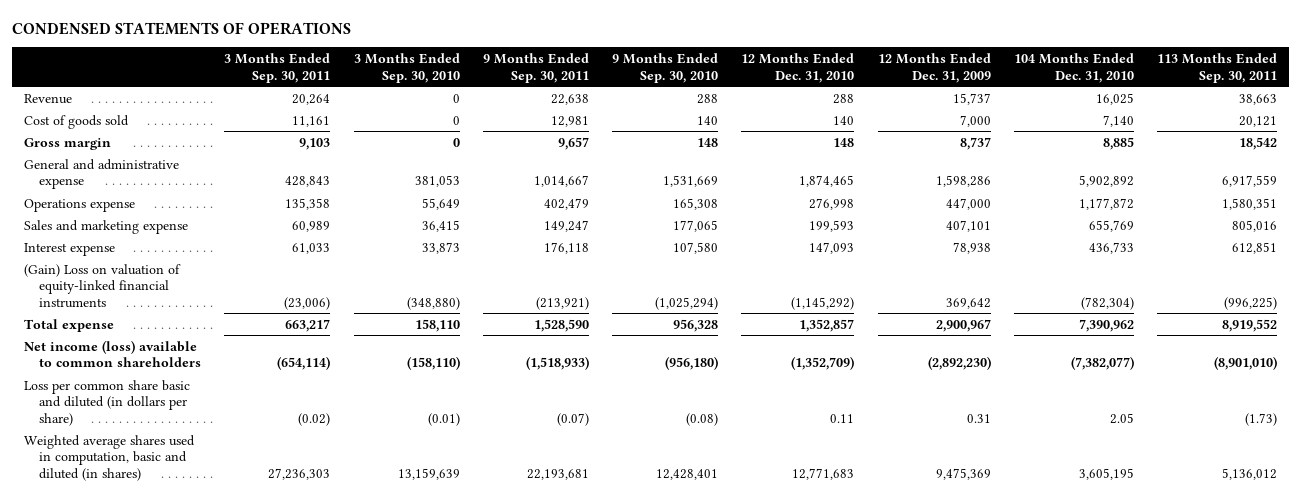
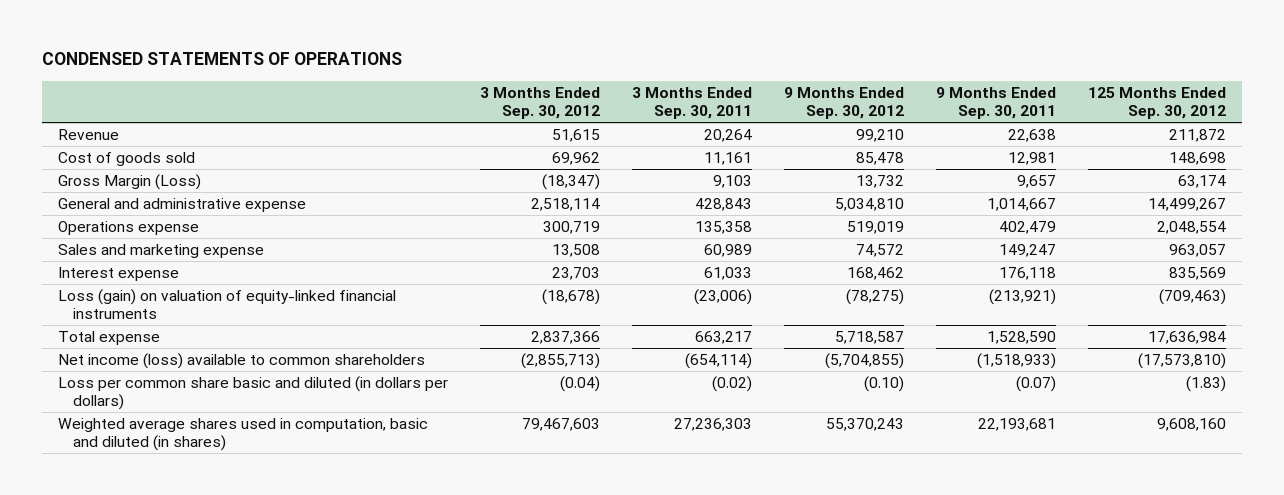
- | 3 Months Ended Sep. 30, 2011 | 3 Months Ended Sep. 30, 2010 | 9 Months Ended Sep. 30, 2011 | 9 Months Ended Sep. 30, 2010 | 12 Months Ended Dec. 31, 2010 | 12 Months Ended Dec. 31, 2009 | 104 Months Ended Dec. 31, 2010 | 113 Months Ended Sep. 30, 2011
+ | 3 Months Ended Sep. 30, 2012 | 3 Months Ended Sep. 30, 2011 | 9 Months Ended Sep. 30, 2012 | 9 Months Ended Sep. 30, 2011 | 125 Months Ended Sep. 30, 2012
- Gross margin | 9,103 | 0 | 9,657 | 148 | 148 | 8,737 | 8,885 | 18,542
+ Gross Margin (Loss) | (18,347) | 9,103 | 13,732 | 9,657 | 63,174
- (Gain) Loss on valuation of equity-linked financial instruments | (23,006) | (348,880) | (213,921) | (1,025,294) | (1,145,292) | 369,642 | (782,304) | (996,225)
+ Loss (gain) on valuation of equity-linked financial instruments | (18,678) | (23,006) | (78,275) | (213,921) | (709,463)
- Loss per common share basic and diluted (in dollars per share) | (0.02) | (0.01) | (0.07) | (0.08) | 0.11 | 0.31 | 2.05 | (1.73)
+ Loss per common share basic and diluted (in dollars per dollars) | (0.04) | (0.02) | (0.10) | (0.07) | (1.83)

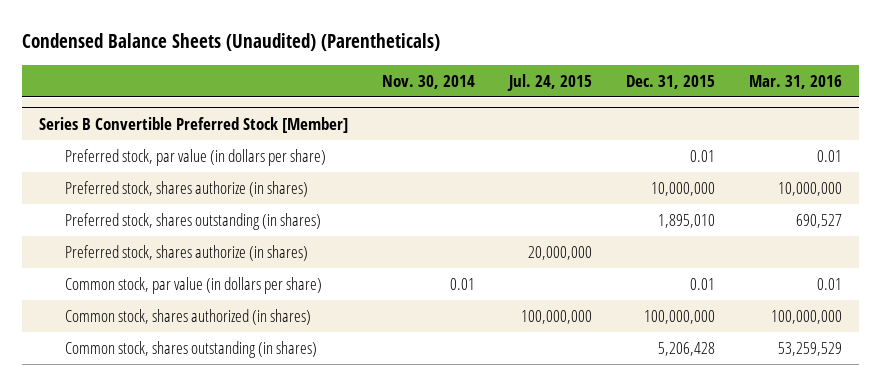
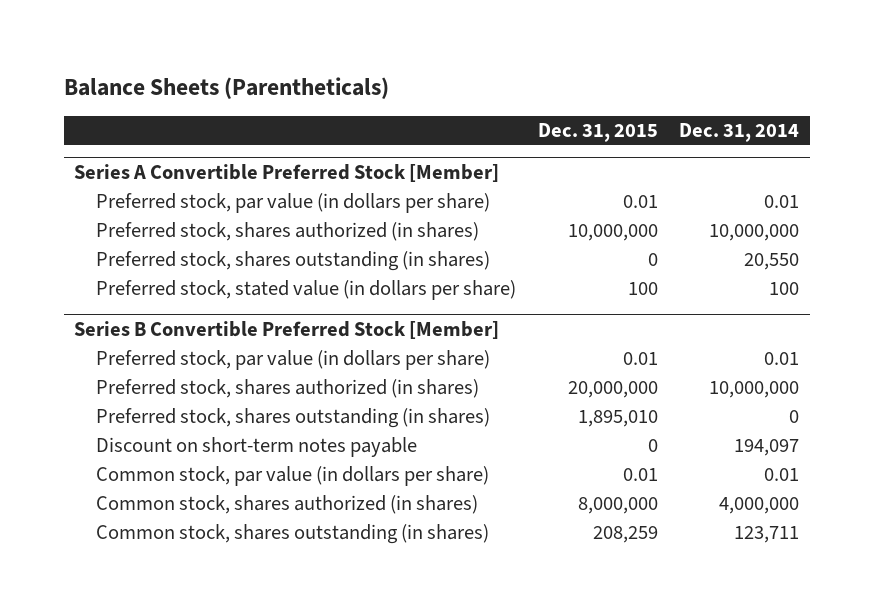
- Condensed Balance Sheets (Unaudited) (Parentheticals)
+ Balance Sheets (Parentheticals)
- | Nov. 30, 2014 | Jul. 24, 2015 | Dec. 31, 2015 | Mar. 31, 2016
+ | Dec. 31, 2015 | Dec. 31, 2014
+ Series A Convertible Preferred Stock [Member]
+ Preferred stock, par value (in dollars per share) | 0.01 | 0.01
+ Preferred stock, shares authorized (in shares) | 10,000,000 | 10,000,000
+ Preferred stock, shares outstanding (in shares) | 0 | 20,550
+ Preferred stock, stated value (in dollars per share) | 100 | 100
@ Series B Convertible Preferred Stock [Member]
- Preferred stock, shares authorize (in shares) | | | 10,000,000 | 10,000,000
+ Preferred stock, shares authorized (in shares) | 20,000,000 | 10,000,000
- Preferred stock, shares authorize (in shares) | | 20,000,000 | |
+ Discount on short-term notes payable | 0 | 194,097
- Common stock, shares authorized (in shares) | | 100,000,000 | 100,000,000 | 100,000,000
- Common stock, shares outstanding (in shares) | | | 5,206,428 | 53,259,529
+ Common stock, shares authorized (in shares) | 8,000,000 | 4,000,000
+ Common stock, shares outstanding (in shares) | 208,259 | 123,711

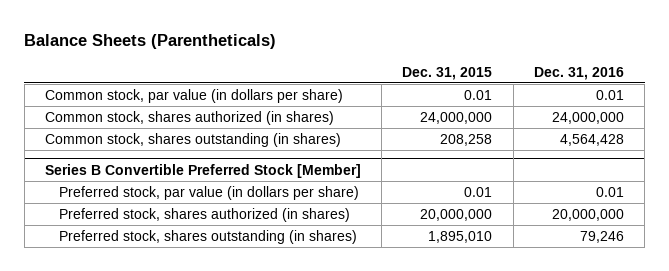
- | Dec. 31, 2015 | Dec. 31, 2014
+ | Dec. 31, 2015 | Dec. 31, 2016
- Series A Convertible Preferred Stock [Member]
- Preferred stock, par value (in dollars per share) | 0.01 | 0.01
- Preferred stock, shares authorized (in shares) | 10,000,000 | 10,000,000
- Preferred stock, shares outstanding (in shares) | 0 | 20,550
- Preferred stock, stated value (in dollars per share) | 100 | 100
+ Common stock, par value (in dollars per share) | 0.01 | 0.01
+ Common stock, shares authorized (in shares) | 24,000,000 | 24,000,000
+ Common stock, shares outstanding (in shares) | 208,258 | 4,564,428
@ Series B Convertible Preferred Stock [Member]
- Discount on short-term notes payable | 0 | 194,097
- Common stock, par value (in dollars per share) | 0.01 | 0.01
- Common stock, shares authorized (in shares) | 8,000,000 | 4,000,000
- Common stock, shares outstanding (in shares) | 208,259 | 123,711

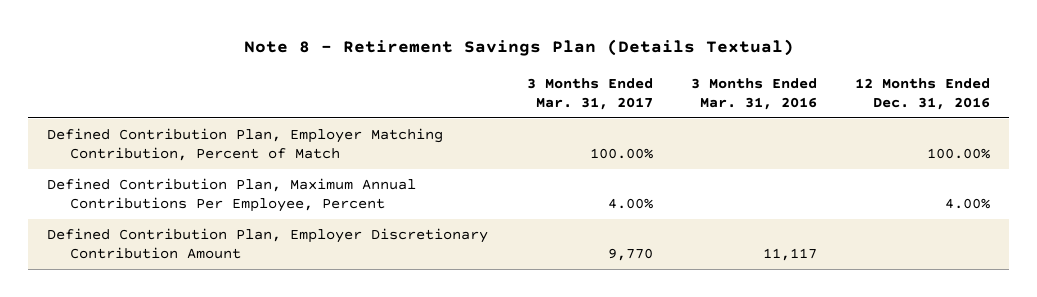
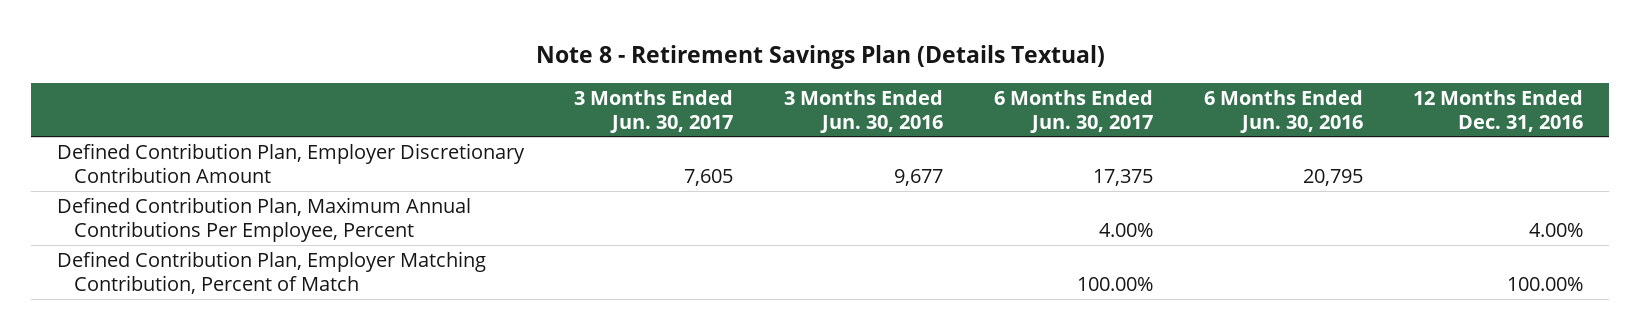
- | 3 Months Ended Mar. 31, 2017 | 3 Months Ended Mar. 31, 2016 | 12 Months Ended Dec. 31, 2016
+ | 3 Months Ended Jun. 30, 2017 | 3 Months Ended Jun. 30, 2016 | 6 Months Ended Jun. 30, 2017 | 6 Months Ended Jun. 30, 2016 | 12 Months Ended Dec. 31, 2016
moved down: Defined Contribution Plan, Maximum Annual Contributions Per Employee, Percent | | | 4.00% | | 4.00%
moved down: Defined Contribution Plan, Employer Matching Contribution, Percent of Match | | | 100.00% | | 100.00%

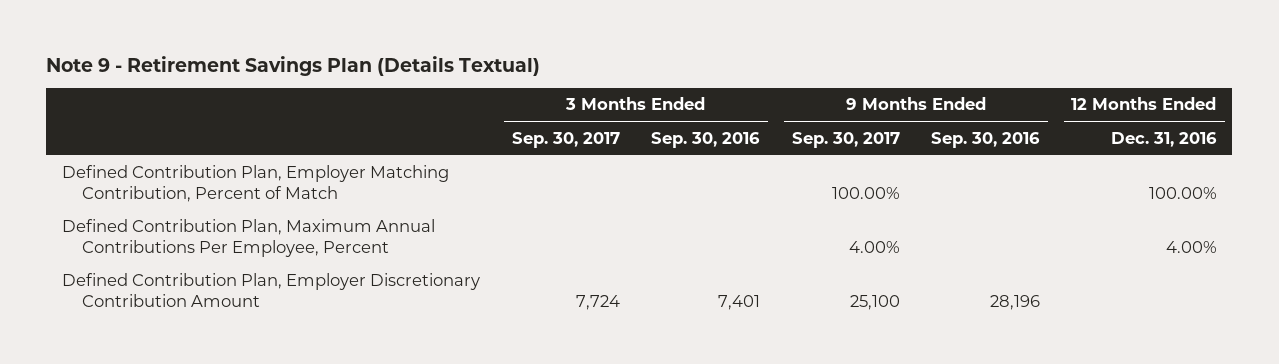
- Note 8 - Retirement Savings Plan (Details Textual)
+ Note 9 - Retirement Savings Plan (Details Textual)
- | 3 Months Ended Jun. 30, 2017 | 3 Months Ended Jun. 30, 2016 | 6 Months Ended Jun. 30, 2017 | 6 Months Ended Jun. 30, 2016 | 12 Months Ended Dec. 31, 2016
+ | 3 Months Ended Sep. 30, 2017 | 3 Months Ended Sep. 30, 2016 | 9 Months Ended Sep. 30, 2017 | 9 Months Ended Sep. 30, 2016 | 12 Months Ended Dec. 31, 2016
moved down: Defined Contribution Plan, Maximum Annual Contributions Per Employee, Percent | | | 4.00% | | 4.00%
moved down: Defined Contribution Plan, Employer Discretionary Contribution Amount | 7,724 | 7,401 | 25,100 | 28,196 |

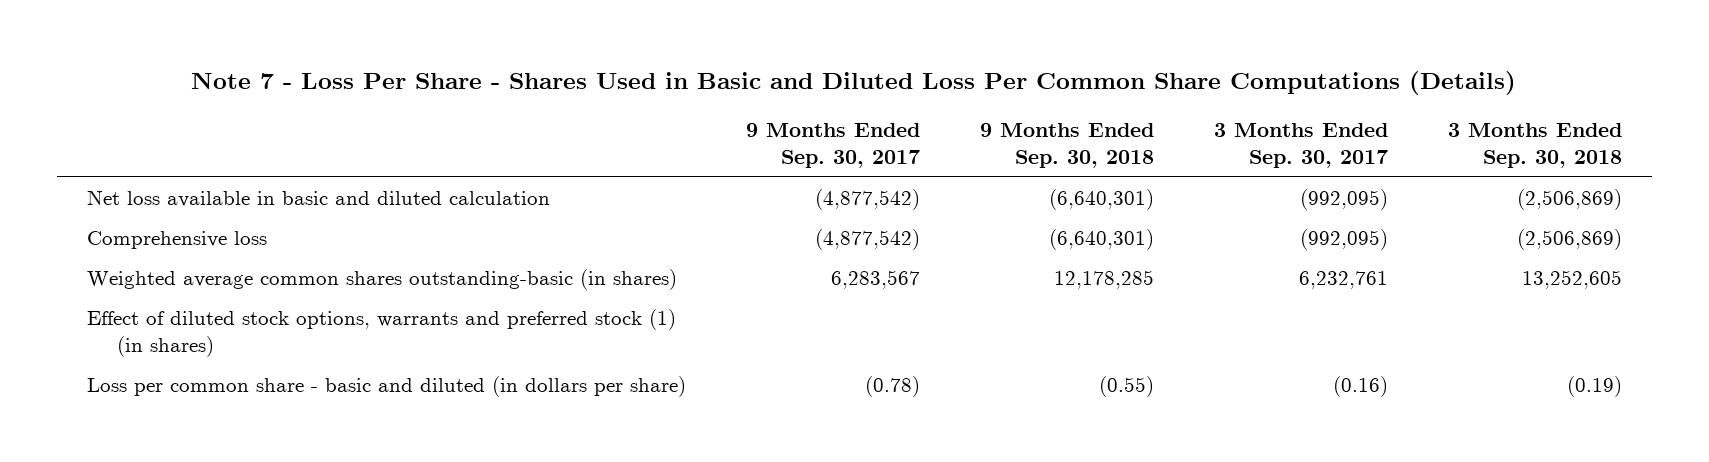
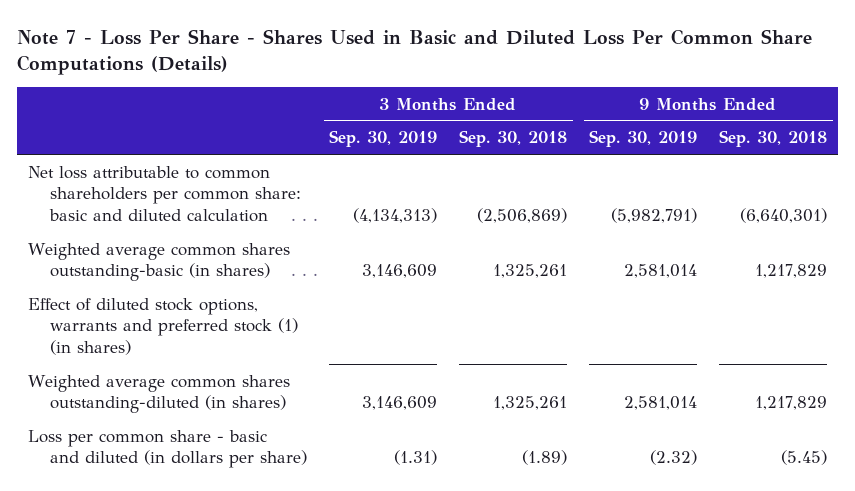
- | 9 Months Ended Sep. 30, 2017 | 9 Months Ended Sep. 30, 2018 | 3 Months Ended Sep. 30, 2017 | 3 Months Ended Sep. 30, 2018
+ | 3 Months Ended Sep. 30, 2019 | 3 Months Ended Sep. 30, 2018 | 9 Months Ended Sep. 30, 2019 | 9 Months Ended Sep. 30, 2018
- Net loss available in basic and diluted calculation | (4,877,542) | (6,640,301) | (992,095) | (2,506,869)
- Comprehensive loss | (4,877,542) | (6,640,301) | (992,095) | (2,506,869)
- Weighted average common shares outstanding-basic (in shares) | 6,283,567 | 12,178,285 | 6,232,761 | 13,252,605
+ Net loss attributable to common shareholders per common share: basic and diluted calculation | (4,134,313) | (2,506,869) | (5,982,791) | (6,640,301)
+ Weighted average common shares outstanding-basic (in shares) | 3,146,609 | 1,325,261 | 2,581,014 | 1,217,829
- Loss per common share - basic and diluted (in dollars per share) | (0.78) | (0.55) | (0.16) | (0.19)
+ Weighted average common shares outstanding-diluted (in shares) | 3,146,609 | 1,325,261 | 2,581,014 | 1,217,829
+ Loss per common share - basic and diluted (in dollars per share) | (1.31) | (1.89) | (2.32) | (5.45)

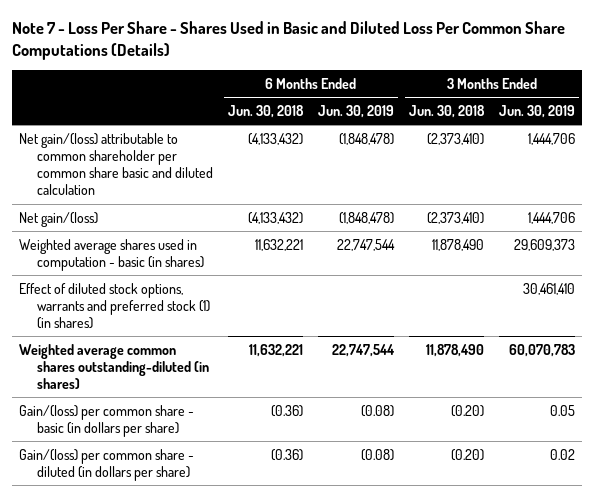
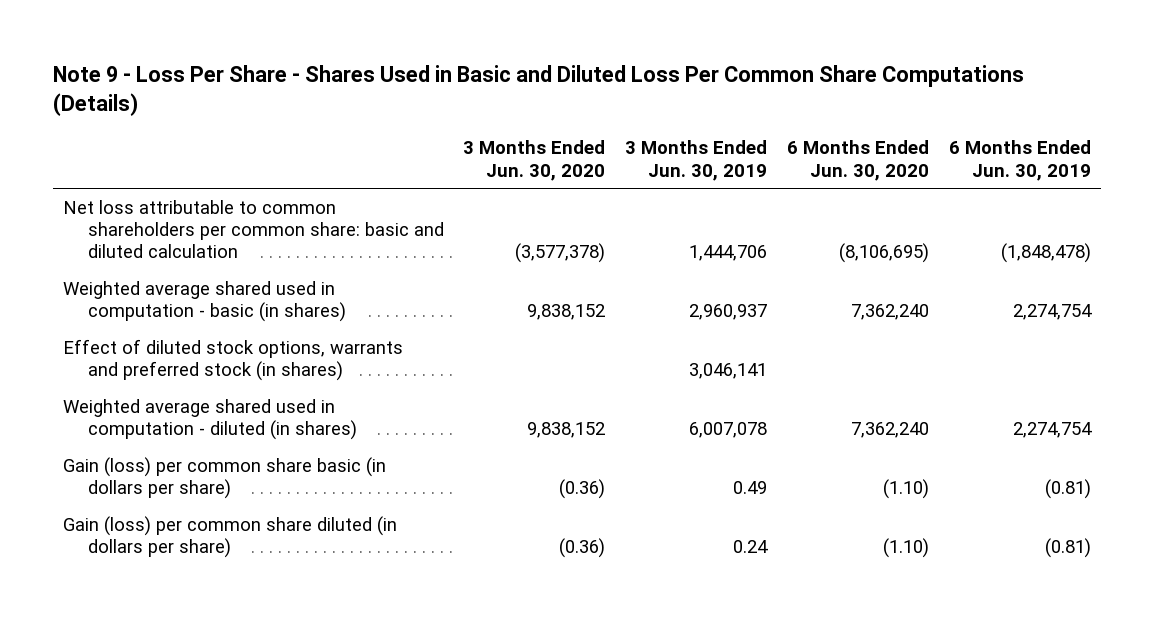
- Note 7 - Loss Per Share - Shares Used in Basic and Diluted Loss Per Common Share Computations (Details)
+ Note 9 - Loss Per Share - Shares Used in Basic and Diluted Loss Per Common Share Computations (Details)
- | 6 Months Ended Jun. 30, 2018 | 6 Months Ended Jun. 30, 2019 | 3 Months Ended Jun. 30, 2018 | 3 Months Ended Jun. 30, 2019
+ | 3 Months Ended Jun. 30, 2020 | 3 Months Ended Jun. 30, 2019 | 6 Months Ended Jun. 30, 2020 | 6 Months Ended Jun. 30, 2019
- Net gain/(loss) attributable to common shareholder per common share basic and diluted calculation | (4,133,432) | (1,848,478) | (2,373,410) | 1,444,706
- Net gain/(loss) | (4,133,432) | (1,848,478) | (2,373,410) | 1,444,706
- Weighted average shares used in computation - basic (in shares) | 11,632,221 | 22,747,544 | 11,878,490 | 29,609,373
- Effect of diluted stock options, warrants and preferred stock (1) (in shares) | | | | 30,461,410
- Weighted average common shares outstanding-diluted (in shares) | 11,632,221 | 22,747,544 | 11,878,490 | 60,070,783
- Gain/(loss) per common share - basic (in dollars per share) | (0.36) | (0.08) | (0.20) | 0.05
- Gain/(loss) per common share - diluted (in dollars per share) | (0.36) | (0.08) | (0.20) | 0.02
+ Net loss attributable to common shareholders per common share: basic and diluted calculation | (3,577,378) | 1,444,706 | (8,106,695) | (1,848,478)
+ Weighted average shared used in computation - basic (in shares) | 9,838,152 | 2,960,937 | 7,362,240 | 2,274,754
+ Effect of diluted stock options, warrants and preferred stock (in shares) | | 3,046,141 | |
+ Weighted average shared used in computation - diluted (in shares) | 9,838,152 | 6,007,078 | 7,362,240 | 2,274,754
+ Gain (loss) per common share basic (in dollars per share) | (0.36) | 0.49 | (1.10) | (0.81)
+ Gain (loss) per common share diluted (in dollars per share) | (0.36) | 0.24 | (1.10) | (0.81)

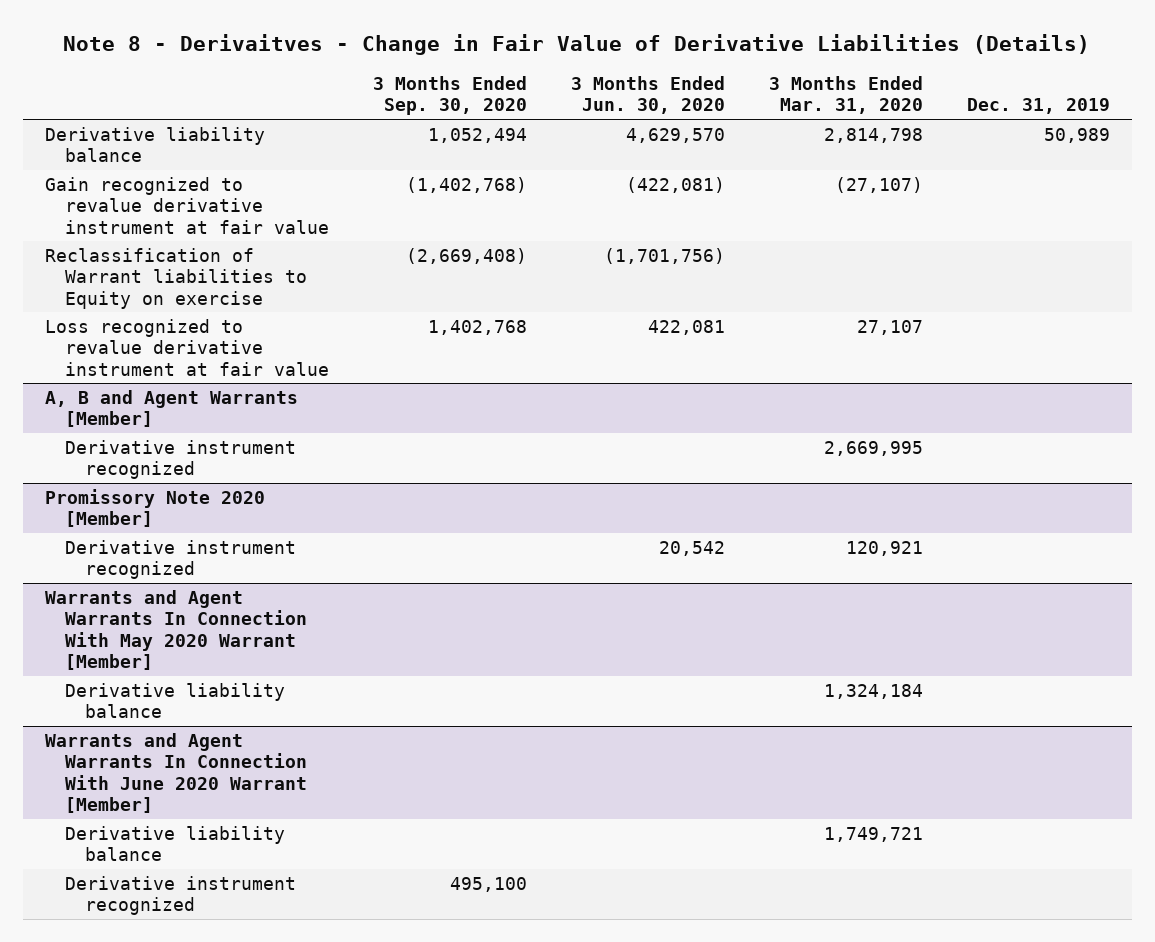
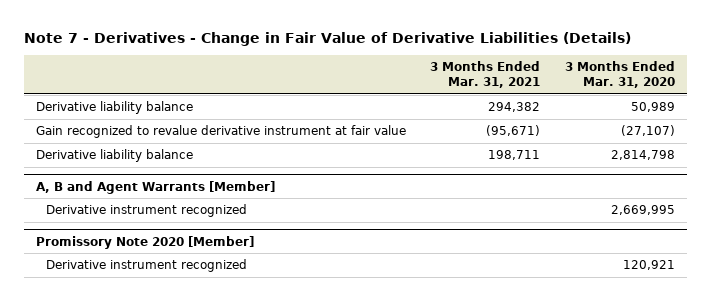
- Note 8 - Derivaitves - Change in Fair Value of Derivative Liabilities (Details)
+ Note 7 - Derivatives - Change in Fair Value of Derivative Liabilities (Details)
- | 3 Months Ended Sep. 30, 2020 | 3 Months Ended Jun. 30, 2020 | 3 Months Ended Mar. 31, 2020 | Dec. 31, 2019
+ | 3 Months Ended Mar. 31, 2021 | 3 Months Ended Mar. 31, 2020
+ Derivative liability balance | 294,382 | 50,989
- Reclassification of Warrant liabilities to Equity on exercise | (2,669,408) | (1,701,756) | |
- Loss recognized to revalue derivative instrument at fair value | 1,402,768 | 422,081 | 27,107 |
moved down: Derivative liability balance | 198,711 | 2,814,798
- Warrants and Agent Warrants In Connection With May 2020 Warrant [Member]
- Derivative liability balance | | | 1,324,184 |
- Warrants and Agent Warrants In Connection With June 2020 Warrant [Member]
- Derivative liability balance | | | 1,749,721 |
- Derivative instrument recognized | 495,100 | | |

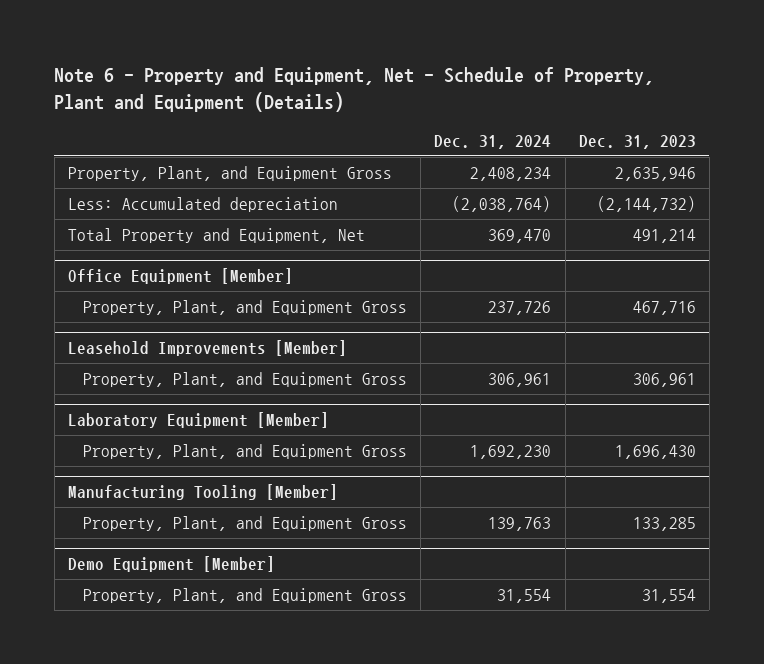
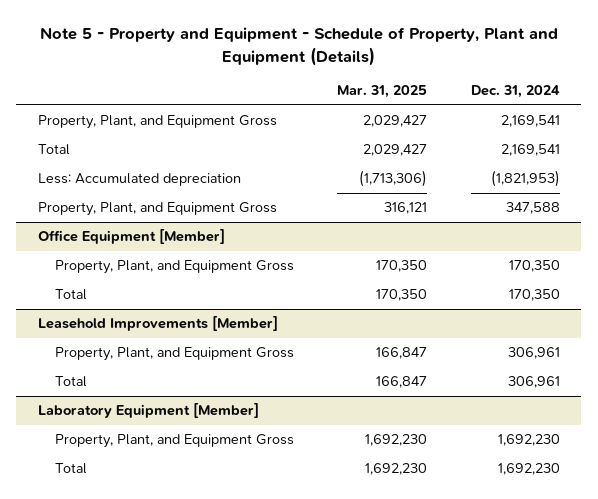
- Note 6 - Property and Equipment, Net - Schedule of Property, Plant and Equipment (Details)
+ Note 5 - Property and Equipment - Schedule of Property, Plant and Equipment (Details)
- | Dec. 31, 2024 | Dec. 31, 2023
+ | Mar. 31, 2025 | Dec. 31, 2024
- Property, Plant, and Equipment Gross | 2,408,234 | 2,635,946
- Less: Accumulated depreciation | (2,038,764) | (2,144,732)
- Total Property and Equipment, Net | 369,470 | 491,214
+ Property, Plant, and Equipment Gross | 2,029,427 | 2,169,541
+ Total | 2,029,427 | 2,169,541
+ Less: Accumulated depreciation | (1,713,306) | (1,821,953)
+ Property, Plant, and Equipment Gross | 316,121 | 347,588
@ Office Equipment [Member]
- Property, Plant, and Equipment Gross | 237,726 | 467,716
+ Property, Plant, and Equipment Gross | 170,350 | 170,350
+ Total | 170,350 | 170,350
@ Leasehold Improvements [Member]
+ Total | 166,847 | 306,961
- Manufacturing Tooling [Member]
- Property, Plant, and Equipment Gross | 139,763 | 133,285
- Demo Equipment [Member]
- Property, Plant, and Equipment Gross | 31,554 | 31,554
@ Laboratory Equipment [Member]
+ Total | 1,692,230 | 1,692,230

